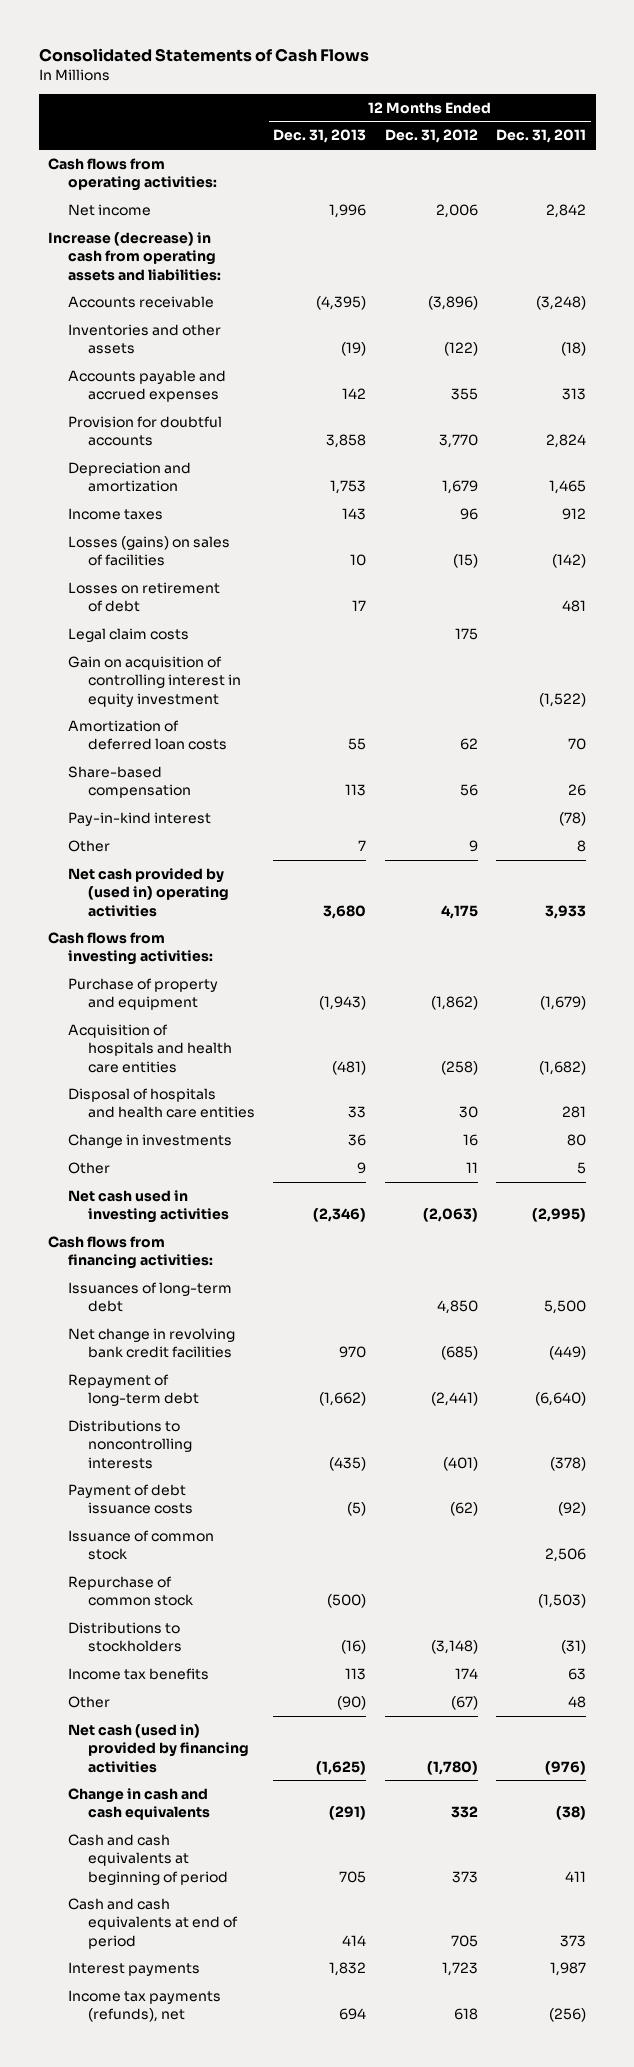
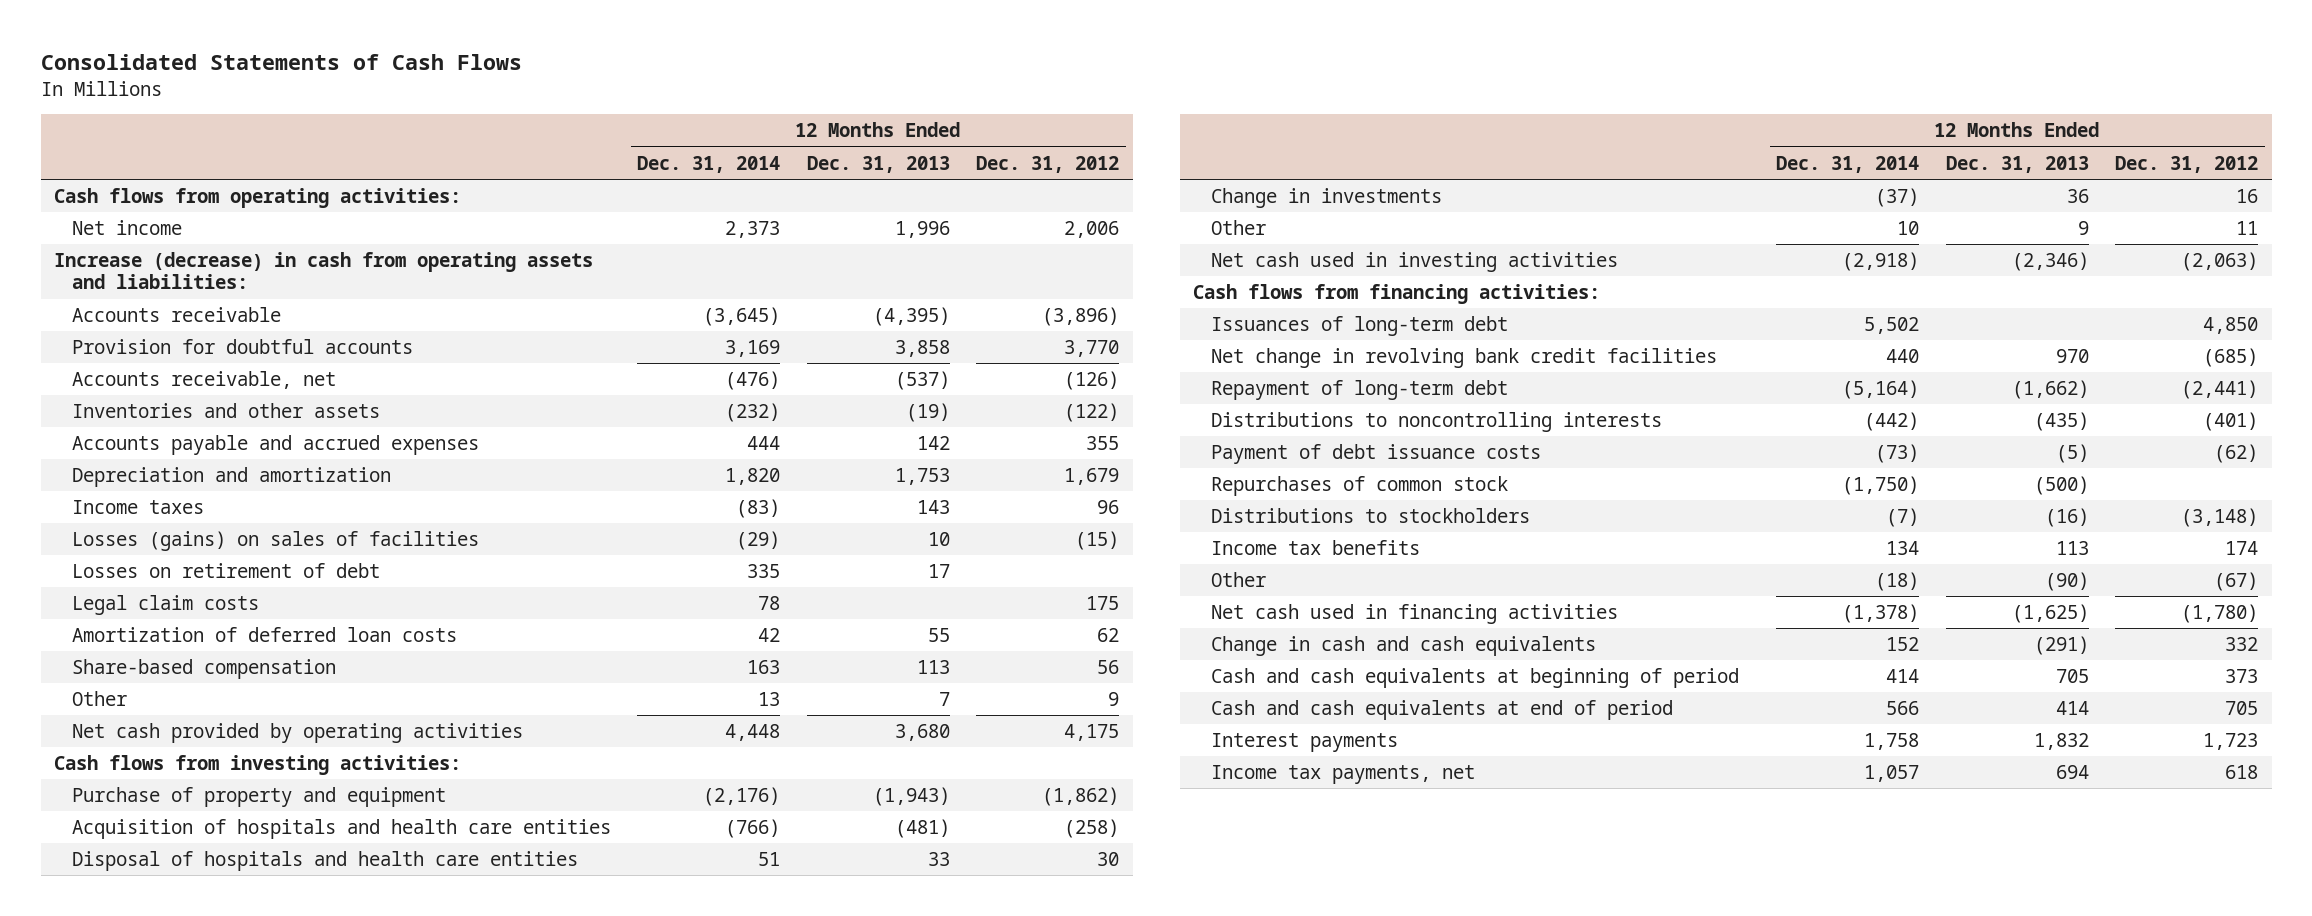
- | 12 Months Ended Dec. 31, 2013 | 12 Months Ended Dec. 31, 2012 | 12 Months Ended Dec. 31, 2011
+ | 12 Months Ended Dec. 31, 2014 | 12 Months Ended Dec. 31, 2013 | 12 Months Ended Dec. 31, 2012
moved up: Provision for doubtful accounts | 3,169 | 3,858 | 3,770
+ Accounts receivable, net | (476) | (537) | (126)
- Gain on acquisition of controlling interest in equity investment | | | (1,522)
- Pay-in-kind interest | | | (78)
- Net cash provided by (used in) operating activities | 3,680 | 4,175 | 3,933
+ Net cash provided by operating activities | 4,448 | 3,680 | 4,175
- Issuance of common stock | | | 2,506
- Repurchase of common stock | (500) | | (1,503)
+ Repurchases of common stock | (1,750) | (500) |
- Net cash (used in) provided by financing activities | (1,625) | (1,780) | (976)
+ Net cash used in financing activities | (1,378) | (1,625) | (1,780)
- Income tax payments (refunds), net | 694 | 618 | (256)
+ Income tax payments, net | 1,057 | 694 | 618

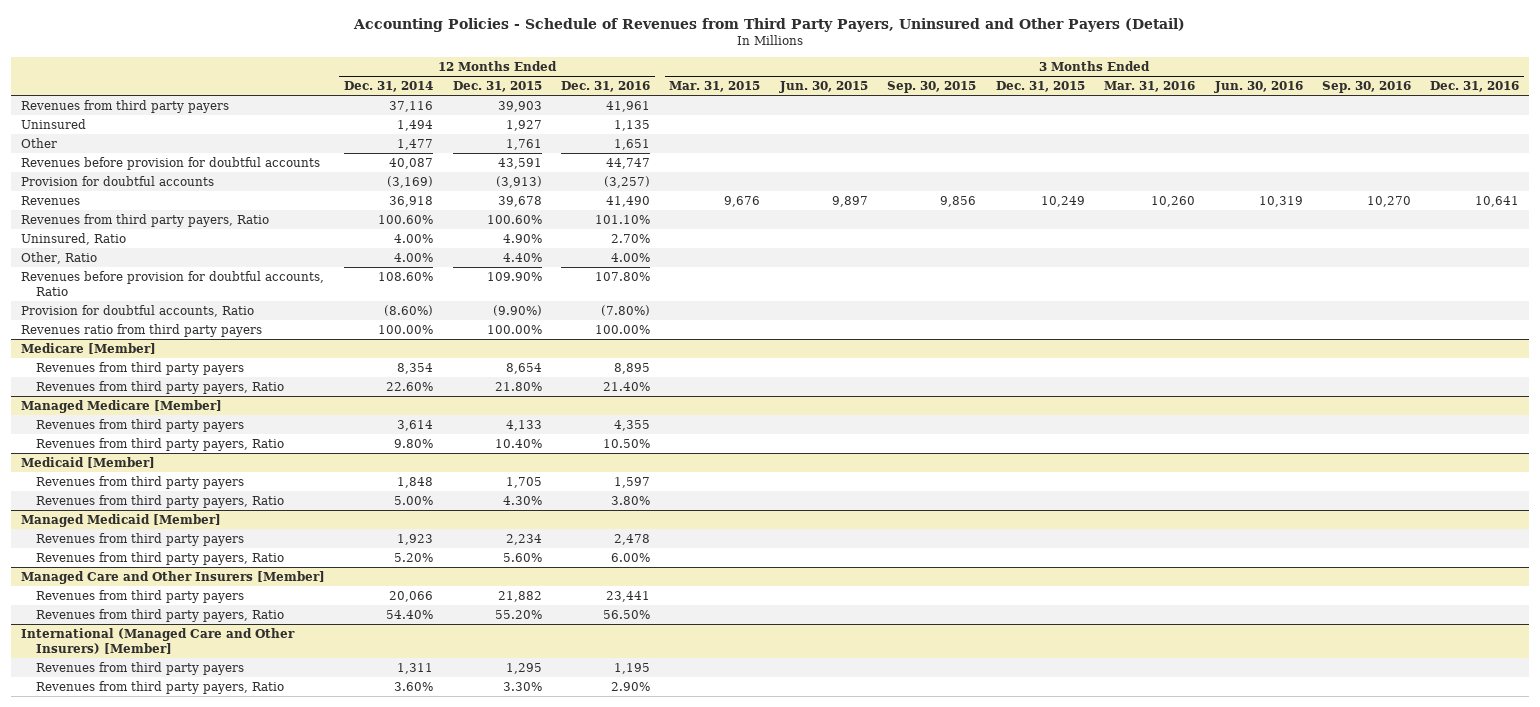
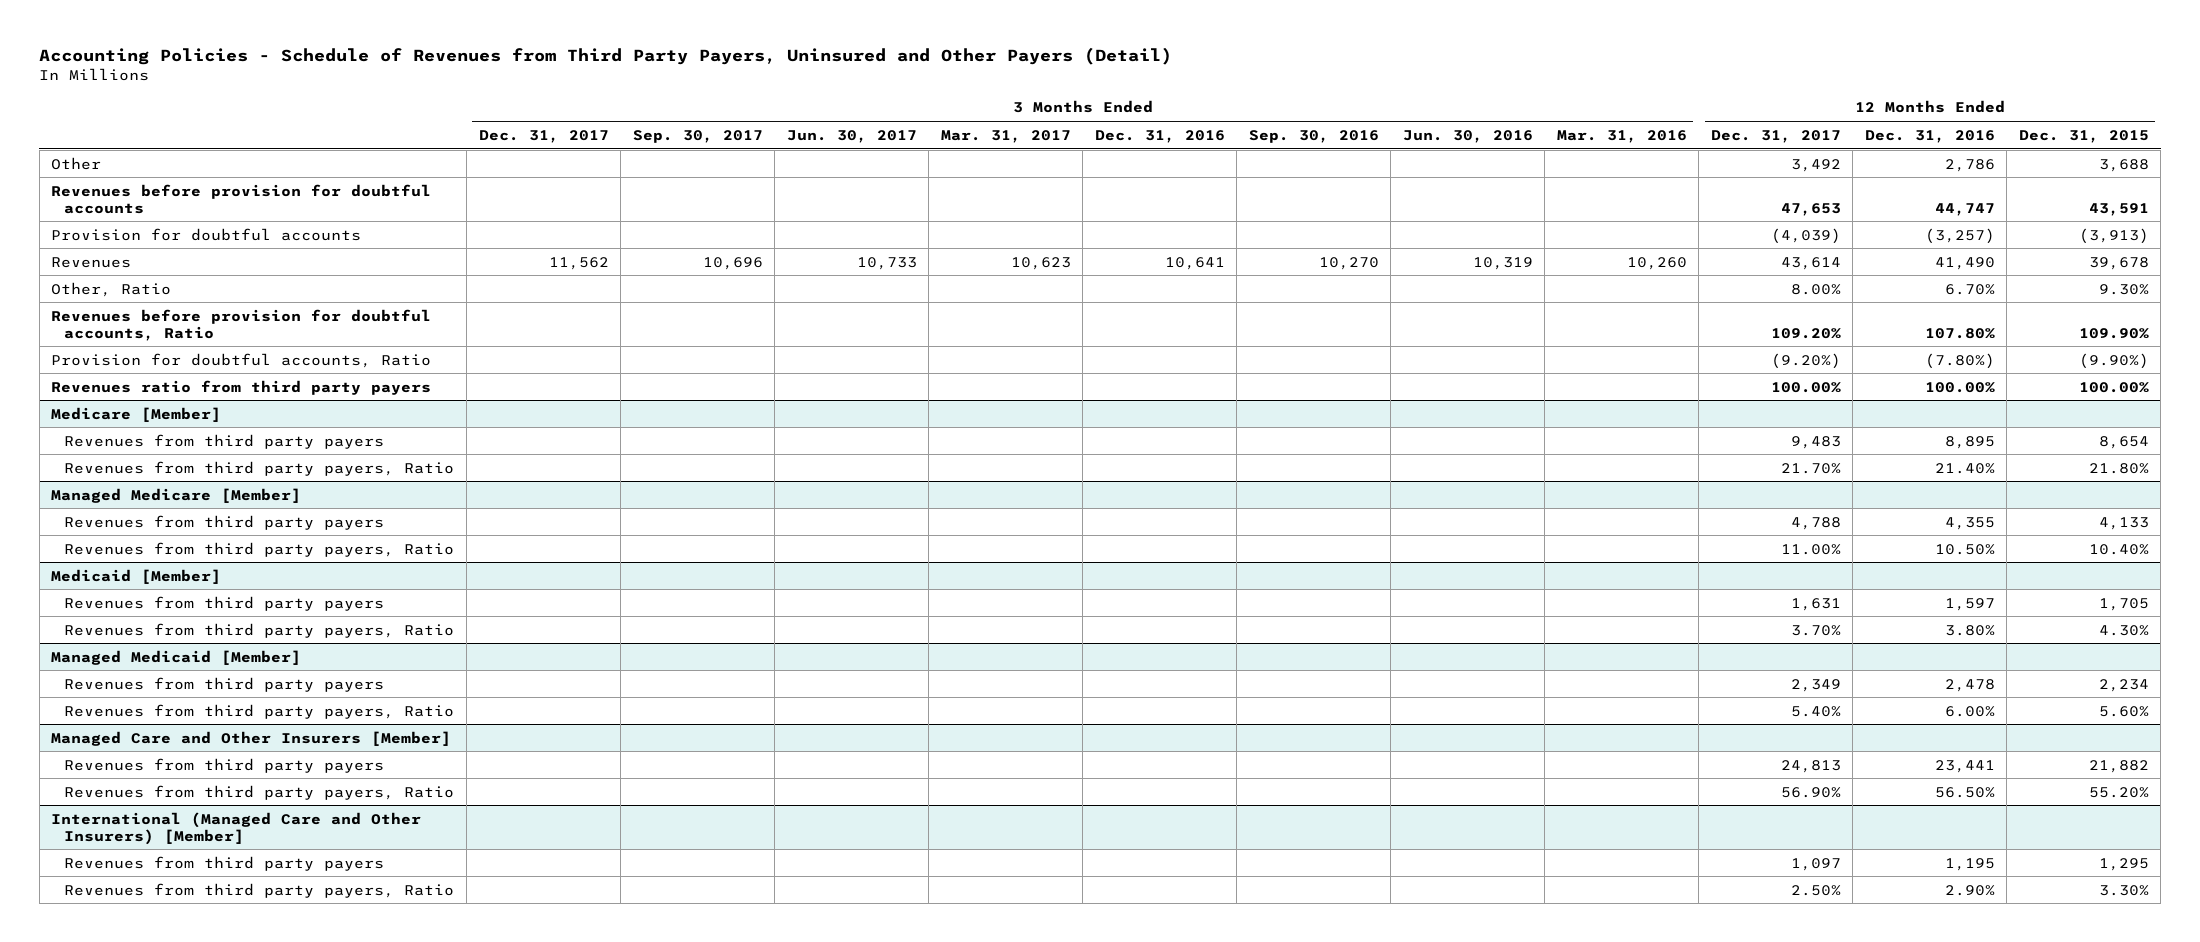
- | 12 Months Ended Dec. 31, 2014 | 12 Months Ended Dec. 31, 2015 | 12 Months Ended Dec. 31, 2016 | 3 Months Ended Mar. 31, 2015 | 3 Months Ended Jun. 30, 2015 | 3 Months Ended Sep. 30, 2015 | 3 Months Ended Dec. 31, 2015 | 3 Months Ended Mar. 31, 2016 | 3 Months Ended Jun. 30, 2016 | 3 Months Ended Sep. 30, 2016 | 3 Months Ended Dec. 31, 2016
+ | 3 Months Ended Dec. 31, 2017 | 3 Months Ended Sep. 30, 2017 | 3 Months Ended Jun. 30, 2017 | 3 Months Ended Mar. 31, 2017 | 3 Months Ended Dec. 31, 2016 | 3 Months Ended Sep. 30, 2016 | 3 Months Ended Jun. 30, 2016 | 3 Months Ended Mar. 31, 2016 | 12 Months Ended Dec. 31, 2017 | 12 Months Ended Dec. 31, 2016 | 12 Months Ended Dec. 31, 2015
- Revenues from third party payers | 37,116 | 39,903 | 41,961 | | | | | | | |
- Uninsured | 1,494 | 1,927 | 1,135 | | | | | | | |
- Other | 1,477 | 1,761 | 1,651 | | | | | | | |
+ Other | | | | | | | | | 3,492 | 2,786 | 3,688
- Revenues from third party payers, Ratio | 100.60% | 100.60% | 101.10% | | | | | | | |
- Uninsured, Ratio | 4.00% | 4.90% | 2.70% | | | | | | | |
- Other, Ratio | 4.00% | 4.40% | 4.00% | | | | | | | |
+ Other, Ratio | | | | | | | | | 8.00% | 6.70% | 9.30%

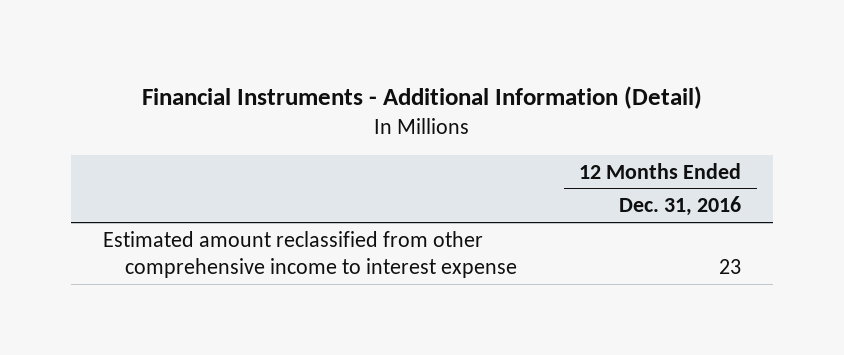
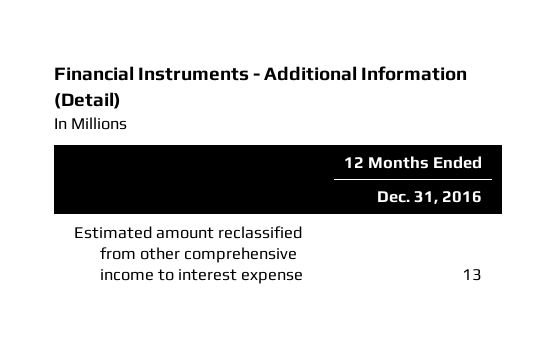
- Estimated amount reclassified from other comprehensive income to interest expense | 23
+ Estimated amount reclassified from other comprehensive income to interest expense | 13

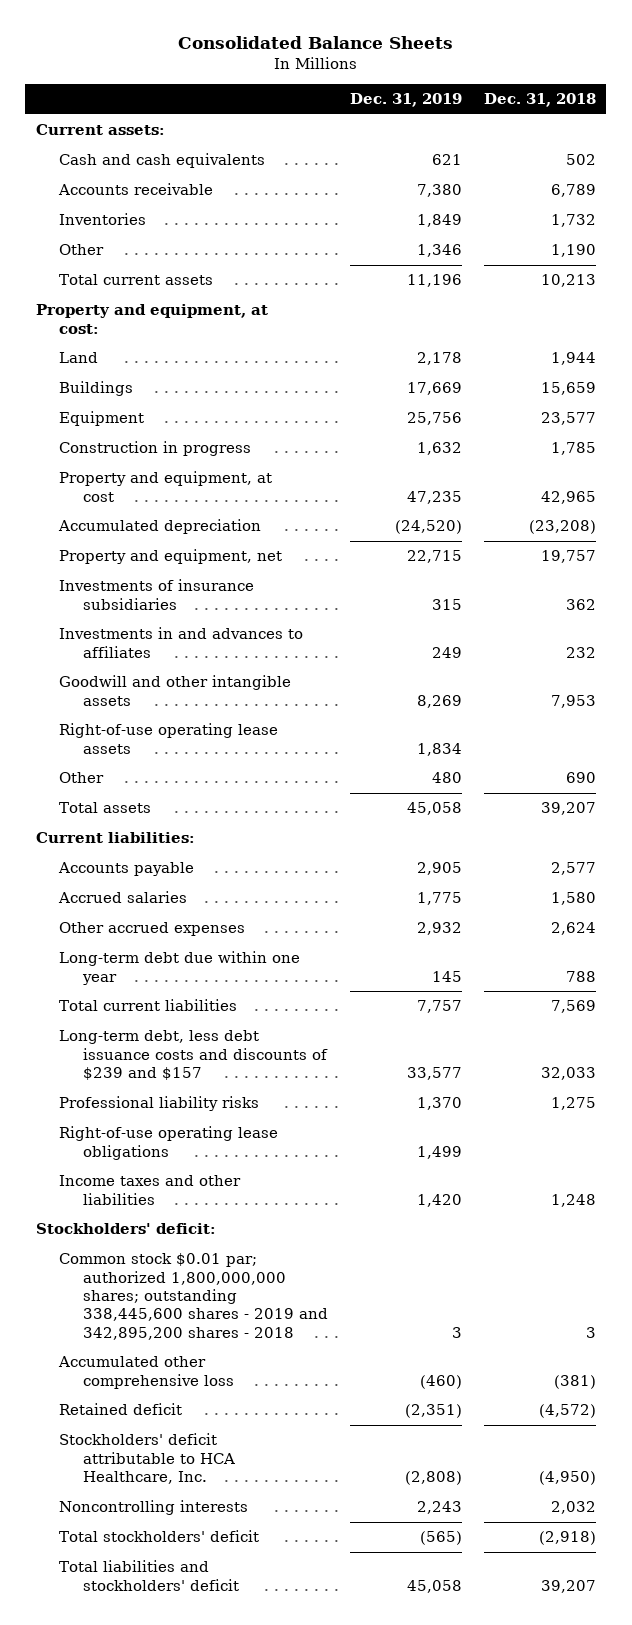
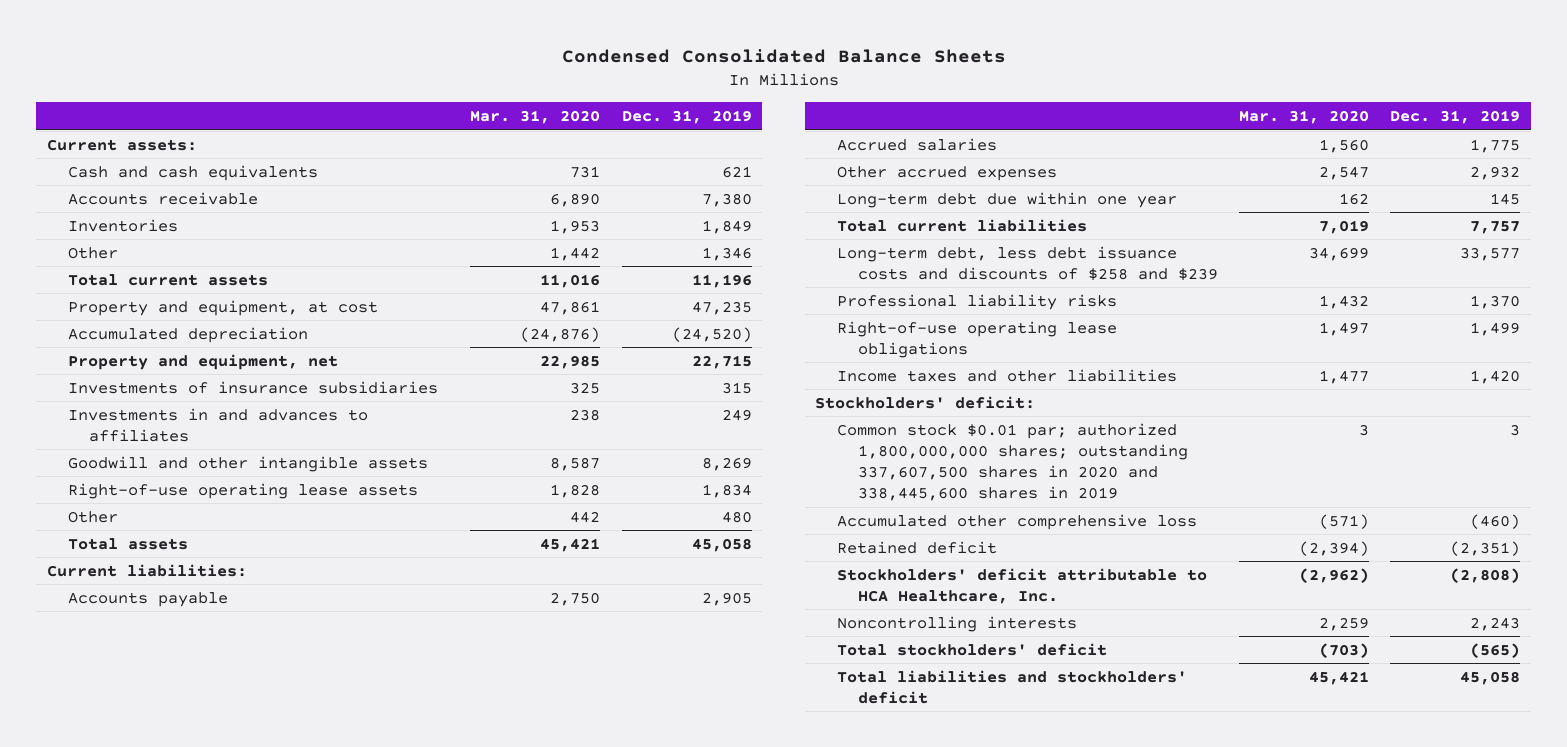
- Consolidated Balance Sheets
+ Condensed Consolidated Balance Sheets
- | Dec. 31, 2019 | Dec. 31, 2018
+ | Mar. 31, 2020 | Dec. 31, 2019
- Property and equipment, at cost:
- Land | 2,178 | 1,944
- Buildings | 17,669 | 15,659
- Equipment | 25,756 | 23,577
- Construction in progress | 1,632 | 1,785
- Long-term debt, less debt issuance costs and discounts of $239 and $157 | 33,577 | 32,033
+ Long-term debt, less debt issuance costs and discounts of $258 and $239 | 34,699 | 33,577
- Common stock $0.01 par; authorized 1,800,000,000 shares; outstanding 338,445,600 shares - 2019 and 342,895,200 shares - 2018 | 3 | 3
+ Common stock $0.01 par; authorized 1,800,000,000 shares; outstanding 337,607,500 shares in 2020 and 338,445,600 shares in 2019 | 3 | 3

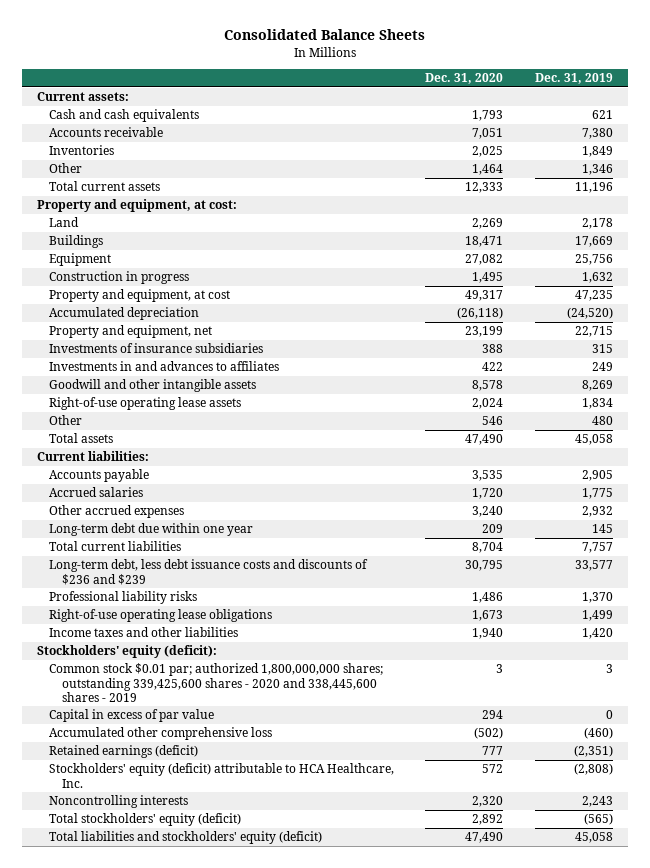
- Condensed Consolidated Balance Sheets
+ Consolidated Balance Sheets
- | Mar. 31, 2020 | Dec. 31, 2019
+ | Dec. 31, 2020 | Dec. 31, 2019
+ Property and equipment, at cost:
+ Land | 2,269 | 2,178
+ Buildings | 18,471 | 17,669
+ Equipment | 27,082 | 25,756
+ Construction in progress | 1,495 | 1,632
- Long-term debt, less debt issuance costs and discounts of $258 and $239 | 34,699 | 33,577
+ Long-term debt, less debt issuance costs and discounts of $236 and $239 | 30,795 | 33,577
- Stockholders' deficit:
- Common stock $0.01 par; authorized 1,800,000,000 shares; outstanding 337,607,500 shares in 2020 and 338,445,600 shares in 2019 | 3 | 3
+ Stockholders' equity (deficit):
+ Common stock $0.01 par; authorized 1,800,000,000 shares; outstanding 339,425,600 shares - 2020 and 338,445,600 shares - 2019 | 3 | 3
+ Capital in excess of par value | 294 | 0
- Retained deficit | (2,394) | (2,351)
- Stockholders' deficit attributable to HCA Healthcare, Inc. | (2,962) | (2,808)
+ Retained earnings (deficit) | 777 | (2,351)
+ Stockholders' equity (deficit) attributable to HCA Healthcare, Inc. | 572 | (2,808)
- Total stockholders' deficit | (703) | (565)
- Total liabilities and stockholders' deficit | 45,421 | 45,058
+ Total stockholders' equity (deficit) | 2,892 | (565)
+ Total liabilities and stockholders' equity (deficit) | 47,490 | 45,058

